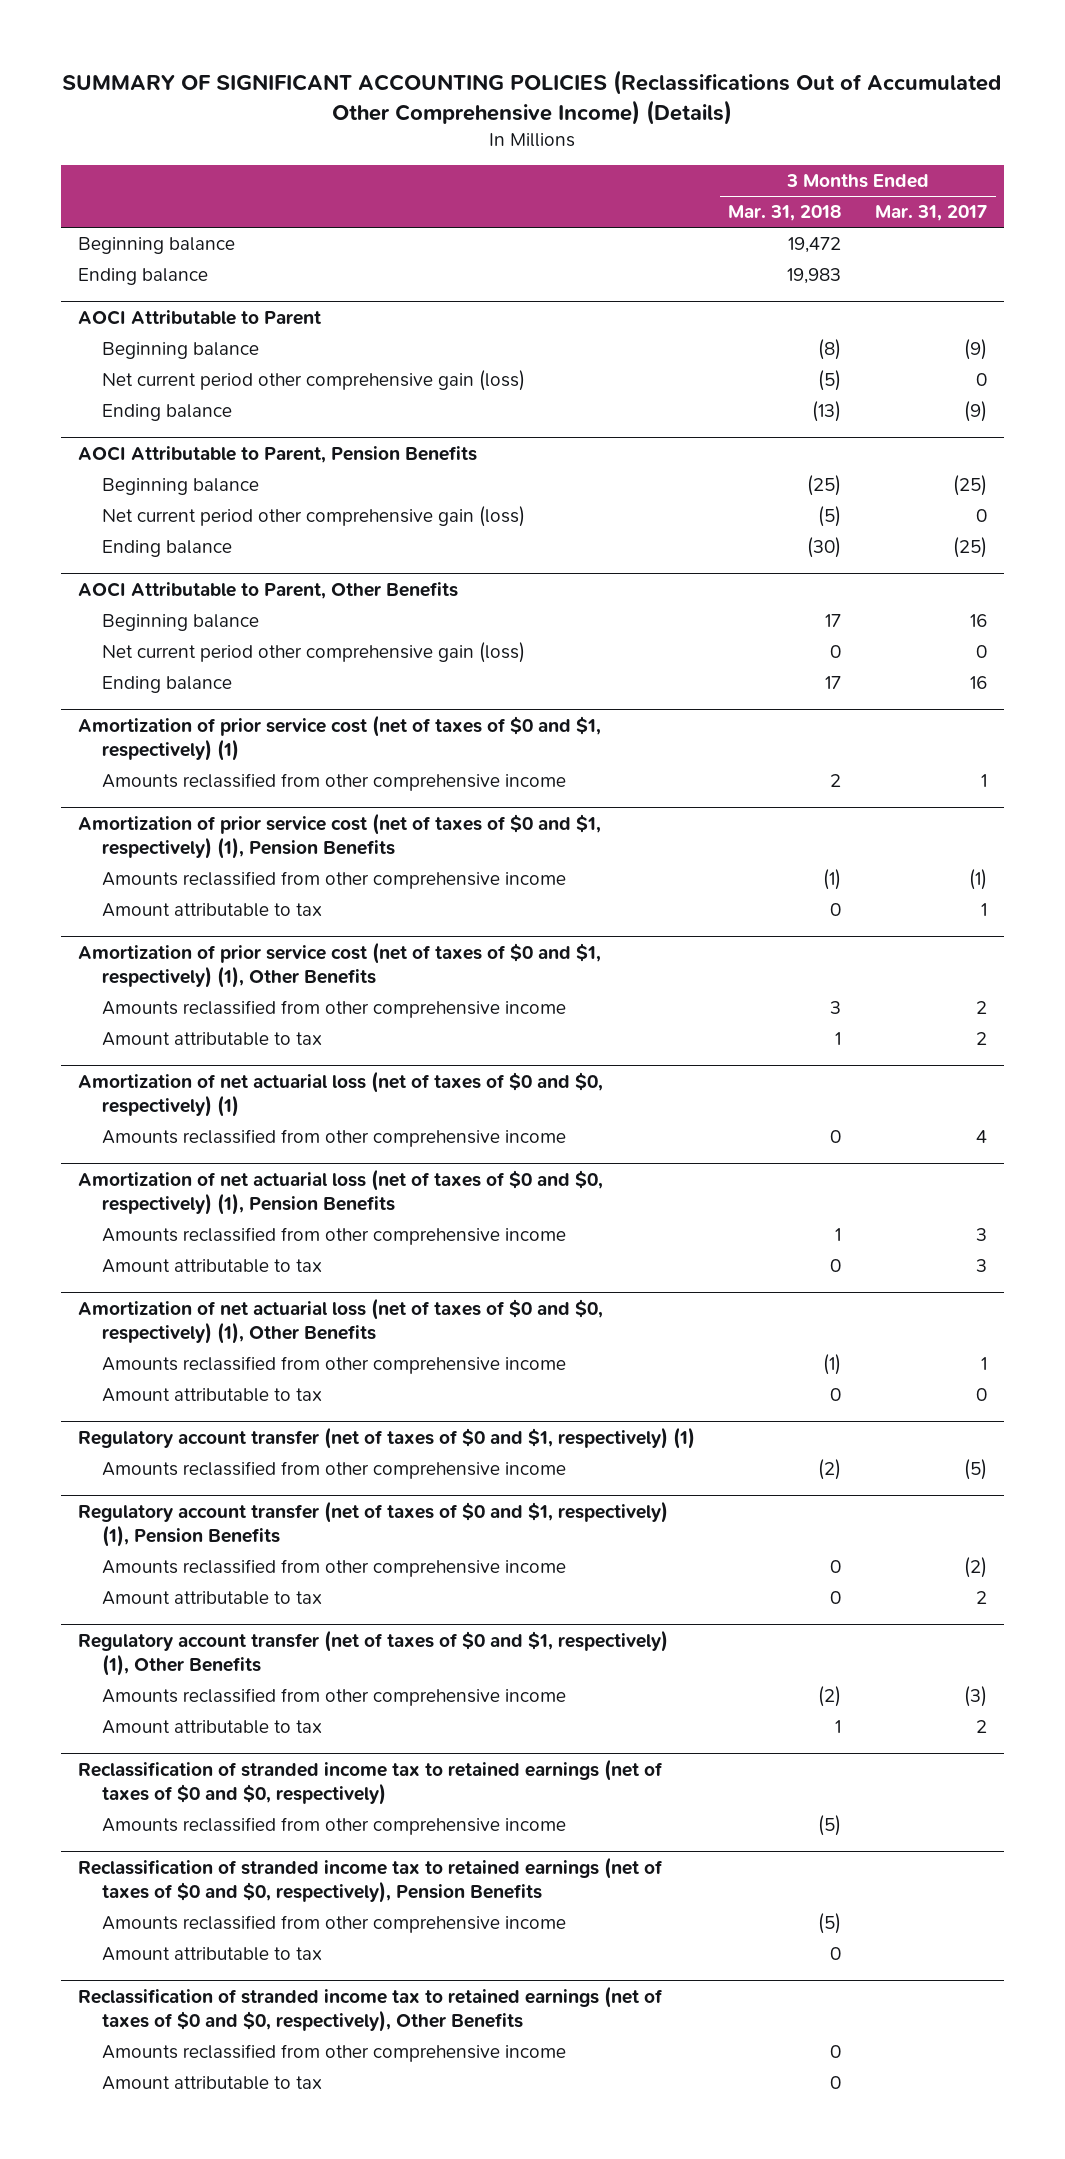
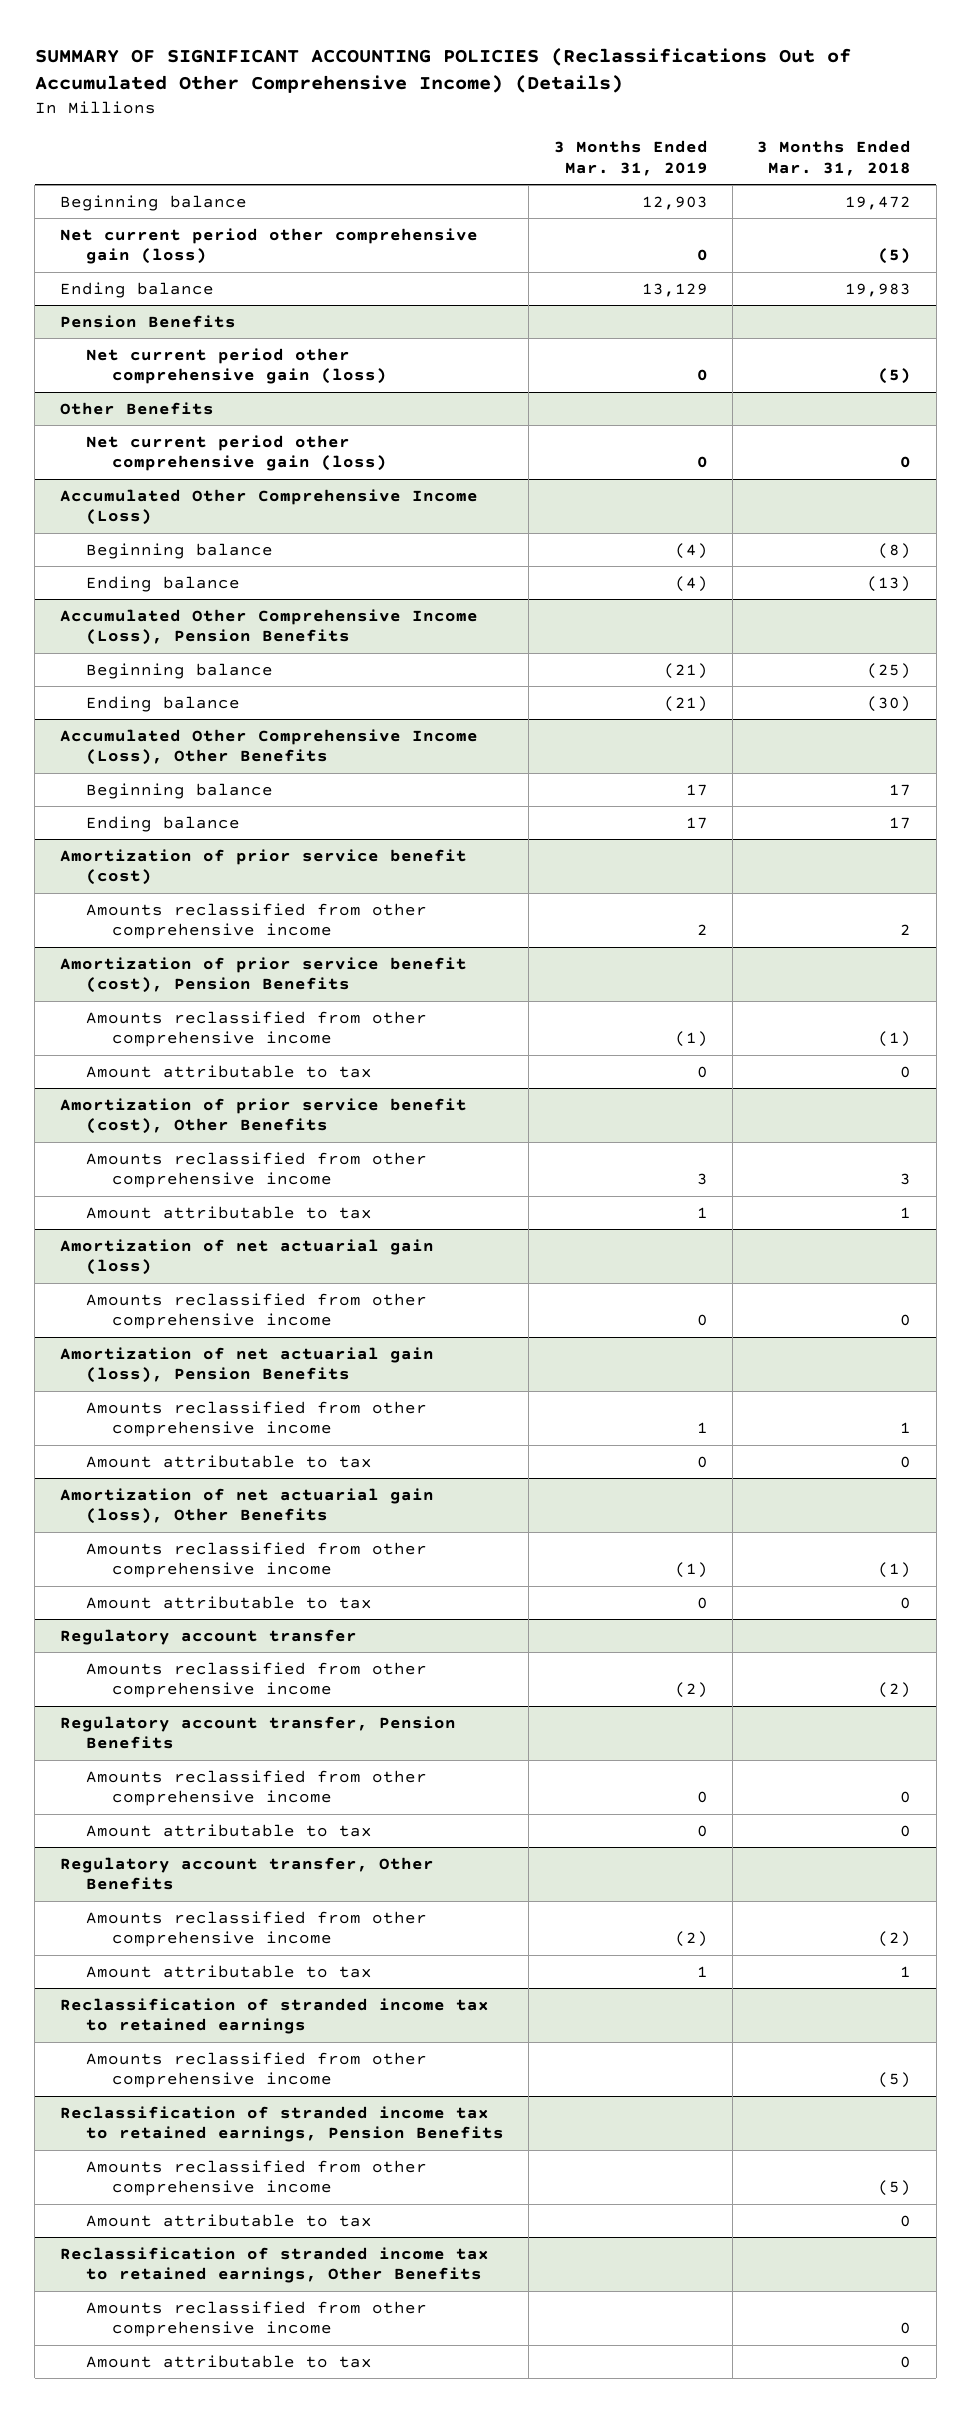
- | 3 Months Ended Mar. 31, 2018 | 3 Months Ended Mar. 31, 2017
+ | 3 Months Ended Mar. 31, 2019 | 3 Months Ended Mar. 31, 2018
+ Net current period other comprehensive gain (loss) | 0 | (5)
- AOCI Attributable to Parent
- Beginning balance | (8) | (9)
+ Pension Benefits
+ Other Benefits
+ Net current period other comprehensive gain (loss) | 0 | 0
+ Accumulated Other Comprehensive Income (Loss)
+ Beginning balance | (4) | (8)
- AOCI Attributable to Parent, Pension Benefits
+ Accumulated Other Comprehensive Income (Loss), Pension Benefits
- Net current period other comprehensive gain (loss) | (5) | 0
- AOCI Attributable to Parent, Other Benefits
+ Accumulated Other Comprehensive Income (Loss), Other Benefits
- Net current period other comprehensive gain (loss) | 0 | 0
- Amortization of prior service cost (net of taxes of $0 and $1, respectively) (1)
+ Amortization of prior service benefit (cost)
- Amortization of prior service cost (net of taxes of $0 and $1, respectively) (1), Pension Benefits
+ Amortization of prior service benefit (cost), Pension Benefits
- Amortization of prior service cost (net of taxes of $0 and $1, respectively) (1), Other Benefits
+ Amortization of prior service benefit (cost), Other Benefits
- Amortization of net actuarial loss (net of taxes of $0 and $0, respectively) (1)
+ Amortization of net actuarial gain (loss)
- Amortization of net actuarial loss (net of taxes of $0 and $0, respectively) (1), Pension Benefits
+ Amortization of net actuarial gain (loss), Pension Benefits
- Amortization of net actuarial loss (net of taxes of $0 and $0, respectively) (1), Other Benefits
+ Amortization of net actuarial gain (loss), Other Benefits
- Regulatory account transfer (net of taxes of $0 and $1, respectively) (1)
+ Regulatory account transfer
- Regulatory account transfer (net of taxes of $0 and $1, respectively) (1), Pension Benefits
+ Regulatory account transfer, Pension Benefits
- Regulatory account transfer (net of taxes of $0 and $1, respectively) (1), Other Benefits
+ Regulatory account transfer, Other Benefits
- Reclassification of stranded income tax to retained earnings (net of taxes of $0 and $0, respectively)
+ Reclassification of stranded income tax to retained earnings
- Reclassification of stranded income tax to retained earnings (net of taxes of $0 and $0, respectively), Pension Benefits
+ Reclassification of stranded income tax to retained earnings, Pension Benefits
- Reclassification of stranded income tax to retained earnings (net of taxes of $0 and $0, respectively), Other Benefits
+ Reclassification of stranded income tax to retained earnings, Other Benefits

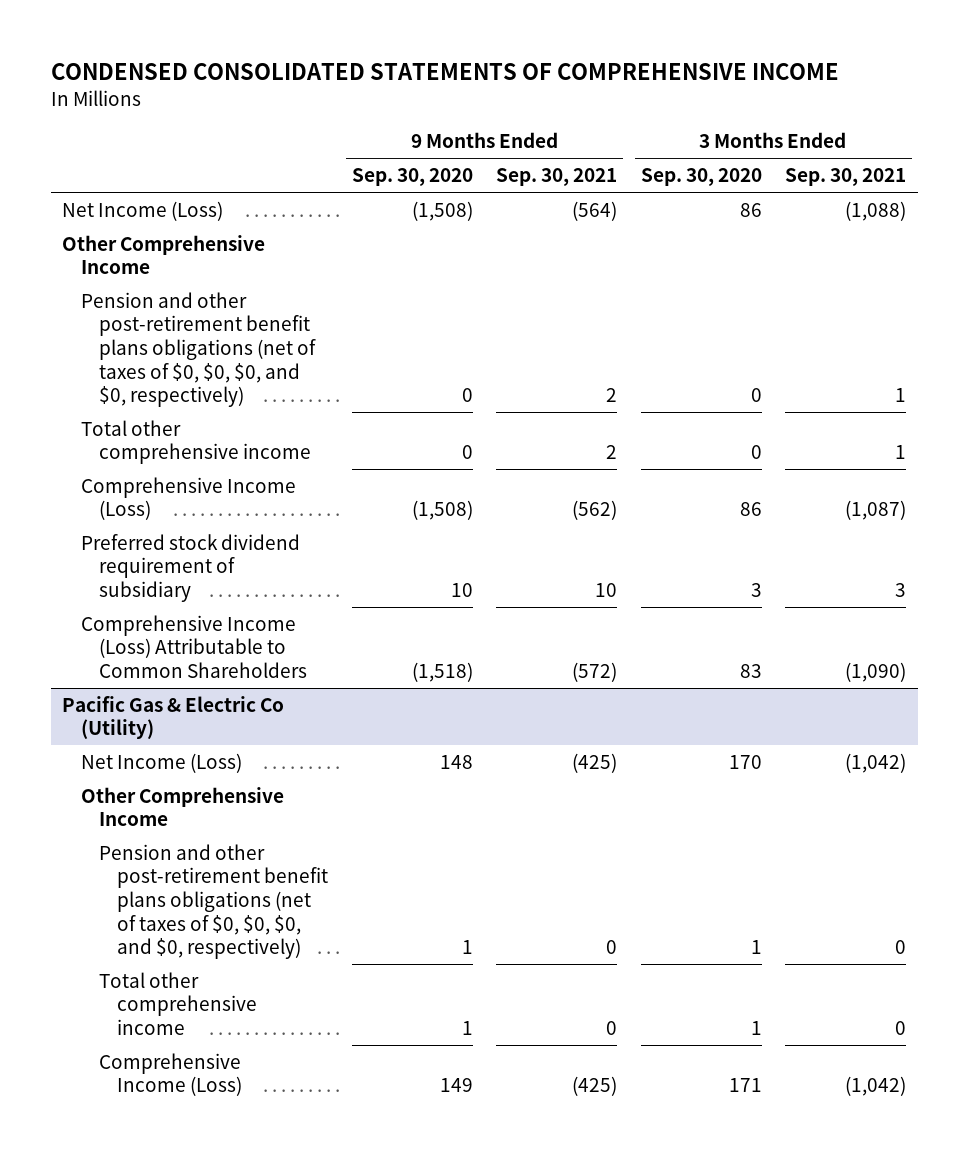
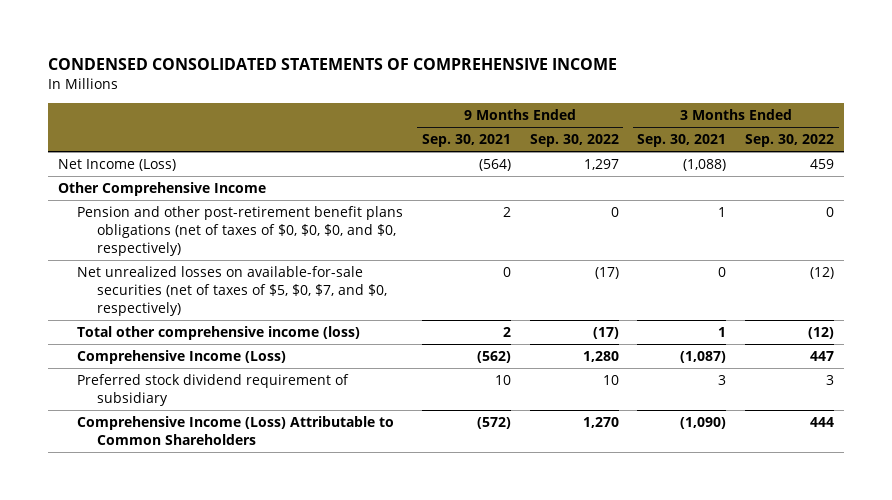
- | 9 Months Ended Sep. 30, 2020 | 9 Months Ended Sep. 30, 2021 | 3 Months Ended Sep. 30, 2020 | 3 Months Ended Sep. 30, 2021
+ | 9 Months Ended Sep. 30, 2021 | 9 Months Ended Sep. 30, 2022 | 3 Months Ended Sep. 30, 2021 | 3 Months Ended Sep. 30, 2022
- Total other comprehensive income | 0 | 2 | 0 | 1
+ Net unrealized losses on available-for-sale securities (net of taxes of $5, $0, $7, and $0, respectively) | 0 | (17) | 0 | (12)
+ Total other comprehensive income (loss) | 2 | (17) | 1 | (12)
- Pacific Gas & Electric Co (Utility)
- Net Income (Loss) | 148 | (425) | 170 | (1,042)
- Other Comprehensive Income
- Pension and other post-retirement benefit plans obligations (net of taxes of $0, $0, $0, and $0, respectively) | 1 | 0 | 1 | 0
- Total other comprehensive income | 1 | 0 | 1 | 0
- Comprehensive Income (Loss) | 149 | (425) | 171 | (1,042)

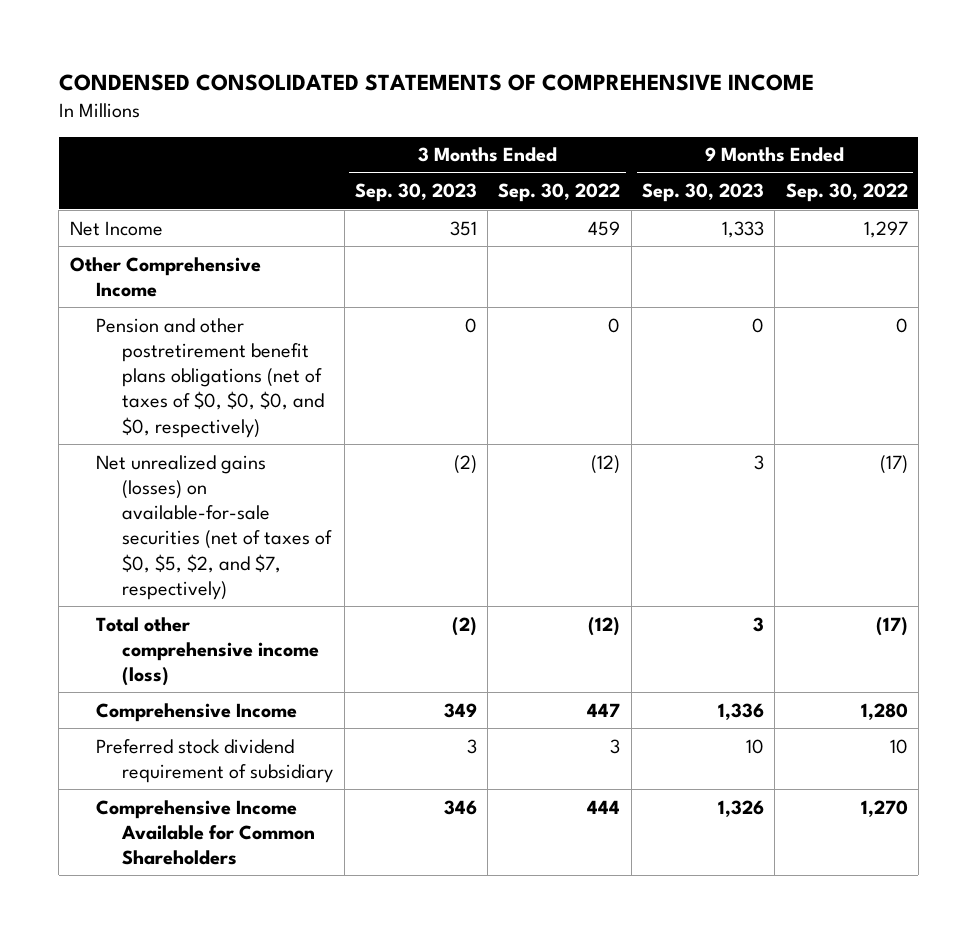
- | 9 Months Ended Sep. 30, 2021 | 9 Months Ended Sep. 30, 2022 | 3 Months Ended Sep. 30, 2021 | 3 Months Ended Sep. 30, 2022
+ | 3 Months Ended Sep. 30, 2023 | 3 Months Ended Sep. 30, 2022 | 9 Months Ended Sep. 30, 2023 | 9 Months Ended Sep. 30, 2022
- Net Income (Loss) | (564) | 1,297 | (1,088) | 459
+ Net Income | 351 | 459 | 1,333 | 1,297
- Pension and other post-retirement benefit plans obligations (net of taxes of $0, $0, $0, and $0, respectively) | 2 | 0 | 1 | 0
- Net unrealized losses on available-for-sale securities (net of taxes of $5, $0, $7, and $0, respectively) | 0 | (17) | 0 | (12)
+ Pension and other postretirement benefit plans obligations (net of taxes of $0, $0, $0, and $0, respectively) | 0 | 0 | 0 | 0
+ Net unrealized gains (losses) on available-for-sale securities (net of taxes of $0, $5, $2, and $7, respectively) | (2) | (12) | 3 | (17)
- Comprehensive Income (Loss) | (562) | 1,280 | (1,087) | 447
+ Comprehensive Income | 349 | 447 | 1,336 | 1,280
- Comprehensive Income (Loss) Attributable to Common Shareholders | (572) | 1,270 | (1,090) | 444
+ Comprehensive Income Available for Common Shareholders | 346 | 444 | 1,326 | 1,270

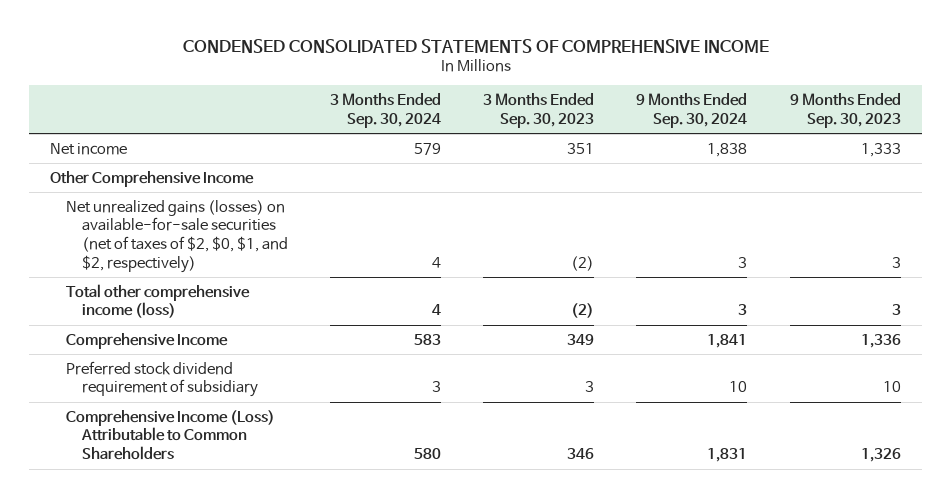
- | 3 Months Ended Sep. 30, 2023 | 3 Months Ended Sep. 30, 2022 | 9 Months Ended Sep. 30, 2023 | 9 Months Ended Sep. 30, 2022
+ | 3 Months Ended Sep. 30, 2024 | 3 Months Ended Sep. 30, 2023 | 9 Months Ended Sep. 30, 2024 | 9 Months Ended Sep. 30, 2023
- Net Income | 351 | 459 | 1,333 | 1,297
+ Net income | 579 | 351 | 1,838 | 1,333
- Pension and other postretirement benefit plans obligations (net of taxes of $0, $0, $0, and $0, respectively) | 0 | 0 | 0 | 0
- Net unrealized gains (losses) on available-for-sale securities (net of taxes of $0, $5, $2, and $7, respectively) | (2) | (12) | 3 | (17)
+ Net unrealized gains (losses) on available-for-sale securities (net of taxes of $2, $0, $1, and $2, respectively) | 4 | (2) | 3 | 3
- Comprehensive Income Available for Common Shareholders | 346 | 444 | 1,326 | 1,270
+ Comprehensive Income (Loss) Attributable to Common Shareholders | 580 | 346 | 1,831 | 1,326

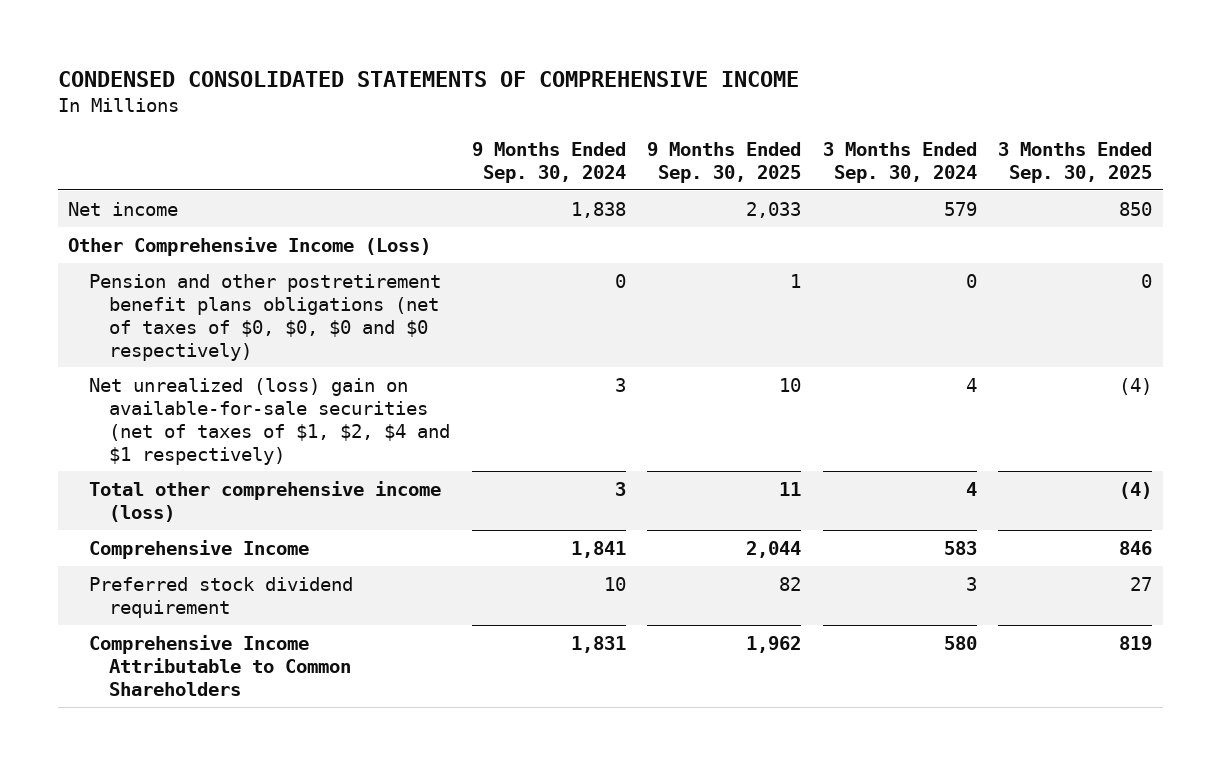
- | 3 Months Ended Sep. 30, 2024 | 3 Months Ended Sep. 30, 2023 | 9 Months Ended Sep. 30, 2024 | 9 Months Ended Sep. 30, 2023
+ | 9 Months Ended Sep. 30, 2024 | 9 Months Ended Sep. 30, 2025 | 3 Months Ended Sep. 30, 2024 | 3 Months Ended Sep. 30, 2025
- Other Comprehensive Income
- Net unrealized gains (losses) on available-for-sale securities (net of taxes of $2, $0, $1, and $2, respectively) | 4 | (2) | 3 | 3
+ Other Comprehensive Income (Loss)
+ Pension and other postretirement benefit plans obligations (net of taxes of $0, $0, $0 and $0 respectively) | 0 | 1 | 0 | 0
+ Net unrealized (loss) gain on available-for-sale securities (net of taxes of $1, $2, $4 and $1 respectively) | 3 | 10 | 4 | (4)
- Preferred stock dividend requirement of subsidiary | 3 | 3 | 10 | 10
- Comprehensive Income (Loss) Attributable to Common Shareholders | 580 | 346 | 1,831 | 1,326
+ Preferred stock dividend requirement | 10 | 82 | 3 | 27
+ Comprehensive Income Attributable to Common Shareholders | 1,831 | 1,962 | 580 | 819

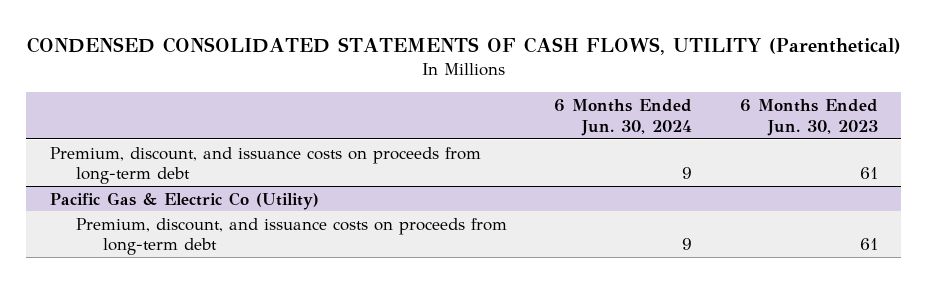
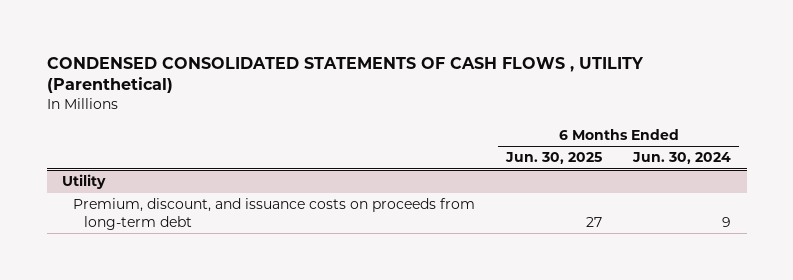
- CONDENSED CONSOLIDATED STATEMENTS OF CASH FLOWS, UTILITY (Parenthetical)
+ CONDENSED CONSOLIDATED STATEMENTS OF CASH FLOWS , UTILITY (Parenthetical)
- | 6 Months Ended Jun. 30, 2024 | 6 Months Ended Jun. 30, 2023
+ | 6 Months Ended Jun. 30, 2025 | 6 Months Ended Jun. 30, 2024
- Premium, discount, and issuance costs on proceeds from long-term debt | 9 | 61
- Pacific Gas & Electric Co (Utility)
+ Utility

